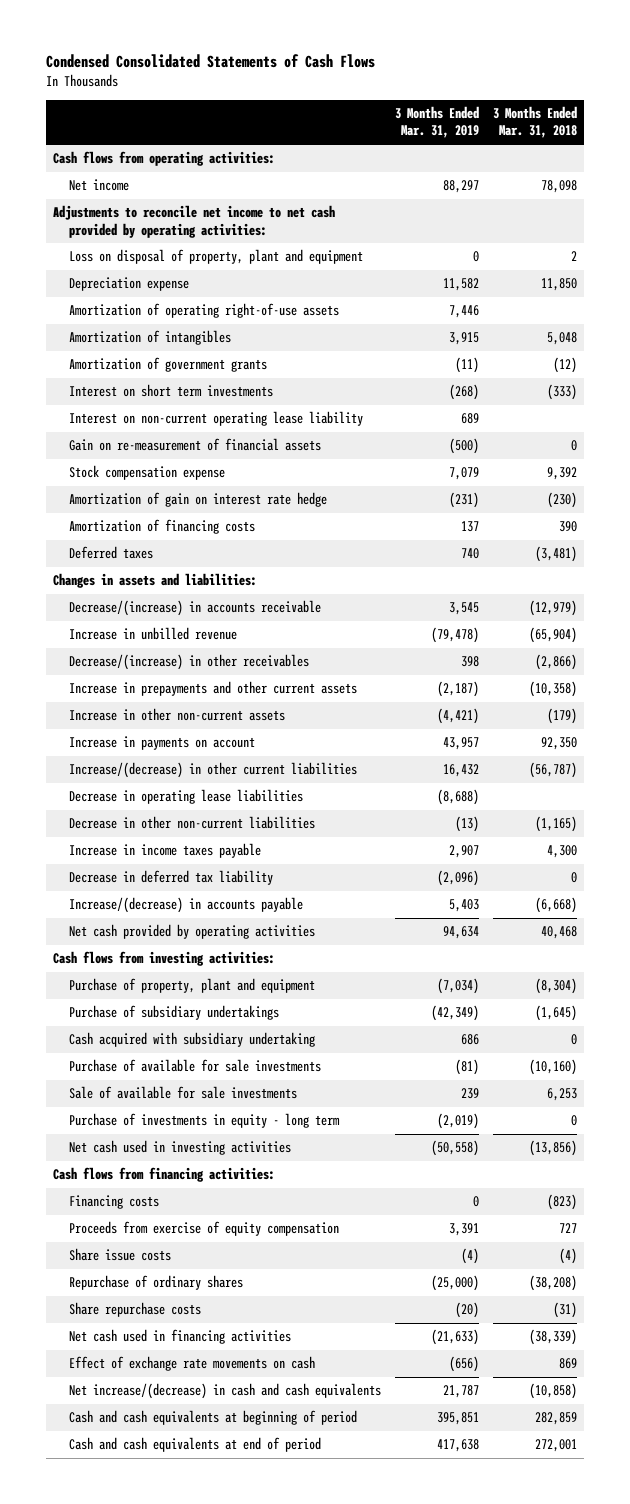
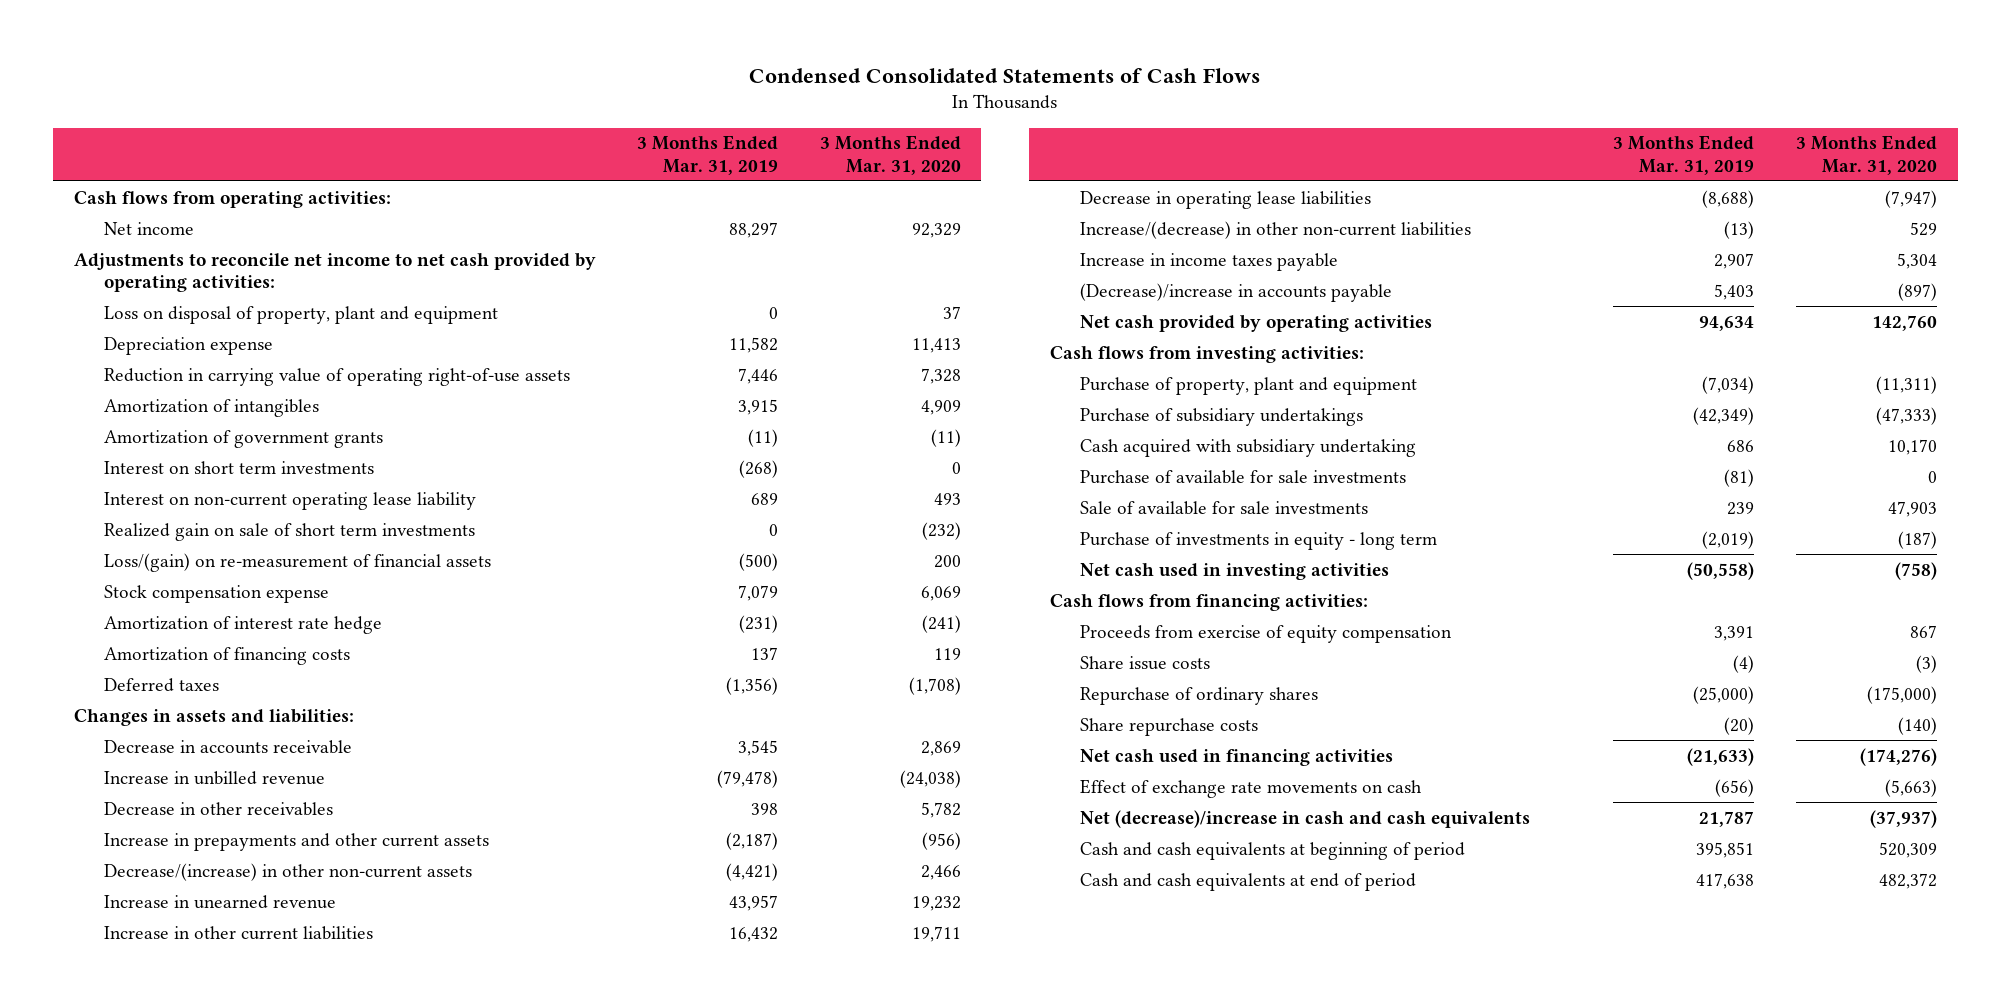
- | 3 Months Ended Mar. 31, 2019 | 3 Months Ended Mar. 31, 2018
+ | 3 Months Ended Mar. 31, 2019 | 3 Months Ended Mar. 31, 2020
- Amortization of operating right-of-use assets | 7,446 |
+ Reduction in carrying value of operating right-of-use assets | 7,446 | 7,328
- Gain on re-measurement of financial assets | (500) | 0
+ Realized gain on sale of short term investments | 0 | (232)
+ Loss/(gain) on re-measurement of financial assets | (500) | 200
- Amortization of gain on interest rate hedge | (231) | (230)
+ Amortization of interest rate hedge | (231) | (241)
- Deferred taxes | 740 | (3,481)
+ Deferred taxes | (1,356) | (1,708)
- Decrease/(increase) in accounts receivable | 3,545 | (12,979)
+ Decrease in accounts receivable | 3,545 | 2,869
- Decrease/(increase) in other receivables | 398 | (2,866)
+ Decrease in other receivables | 398 | 5,782
- Increase in other non-current assets | (4,421) | (179)
- Increase in payments on account | 43,957 | 92,350
- Increase/(decrease) in other current liabilities | 16,432 | (56,787)
+ Decrease/(increase) in other non-current assets | (4,421) | 2,466
+ Increase in unearned revenue | 43,957 | 19,232
+ Increase in other current liabilities | 16,432 | 19,711
- Decrease in other non-current liabilities | (13) | (1,165)
+ Increase/(decrease) in other non-current liabilities | (13) | 529
- Decrease in deferred tax liability | (2,096) | 0
- Increase/(decrease) in accounts payable | 5,403 | (6,668)
+ (Decrease)/increase in accounts payable | 5,403 | (897)
- Financing costs | 0 | (823)
- Net increase/(decrease) in cash and cash equivalents | 21,787 | (10,858)
+ Net (decrease)/increase in cash and cash equivalents | 21,787 | (37,937)

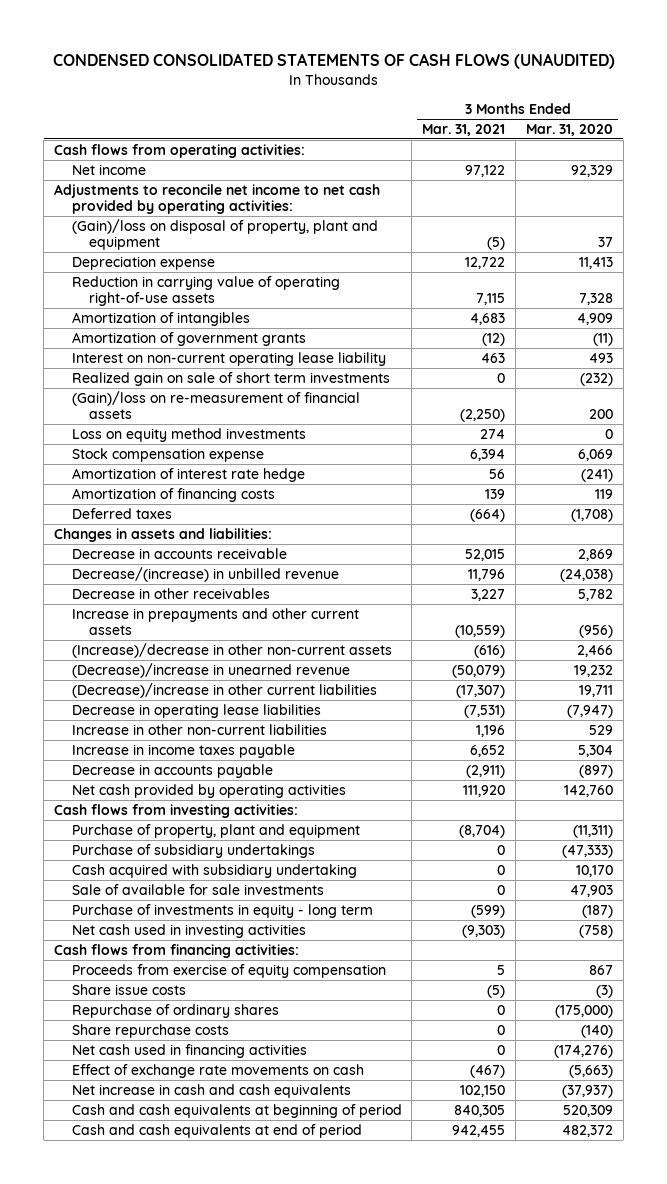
- Condensed Consolidated Statements of Cash Flows
+ CONDENSED CONSOLIDATED STATEMENTS OF CASH FLOWS (UNAUDITED)
- | 3 Months Ended Mar. 31, 2019 | 3 Months Ended Mar. 31, 2020
+ | 3 Months Ended Mar. 31, 2021 | 3 Months Ended Mar. 31, 2020
- Loss on disposal of property, plant and equipment | 0 | 37
+ (Gain)/loss on disposal of property, plant and equipment | (5) | 37
- Interest on short term investments | (268) | 0
- Loss/(gain) on re-measurement of financial assets | (500) | 200
+ (Gain)/loss on re-measurement of financial assets | (2,250) | 200
+ Loss on equity method investments | 274 | 0
- Increase in unbilled revenue | (79,478) | (24,038)
+ Decrease/(increase) in unbilled revenue | 11,796 | (24,038)
- Decrease/(increase) in other non-current assets | (4,421) | 2,466
- Increase in unearned revenue | 43,957 | 19,232
- Increase in other current liabilities | 16,432 | 19,711
+ (Increase)/decrease in other non-current assets | (616) | 2,466
+ (Decrease)/increase in unearned revenue | (50,079) | 19,232
+ (Decrease)/increase in other current liabilities | (17,307) | 19,711
- Increase/(decrease) in other non-current liabilities | (13) | 529
+ Increase in other non-current liabilities | 1,196 | 529
- (Decrease)/increase in accounts payable | 5,403 | (897)
+ Decrease in accounts payable | (2,911) | (897)
- Purchase of available for sale investments | (81) | 0
- Net (decrease)/increase in cash and cash equivalents | 21,787 | (37,937)
+ Net increase in cash and cash equivalents | 102,150 | (37,937)

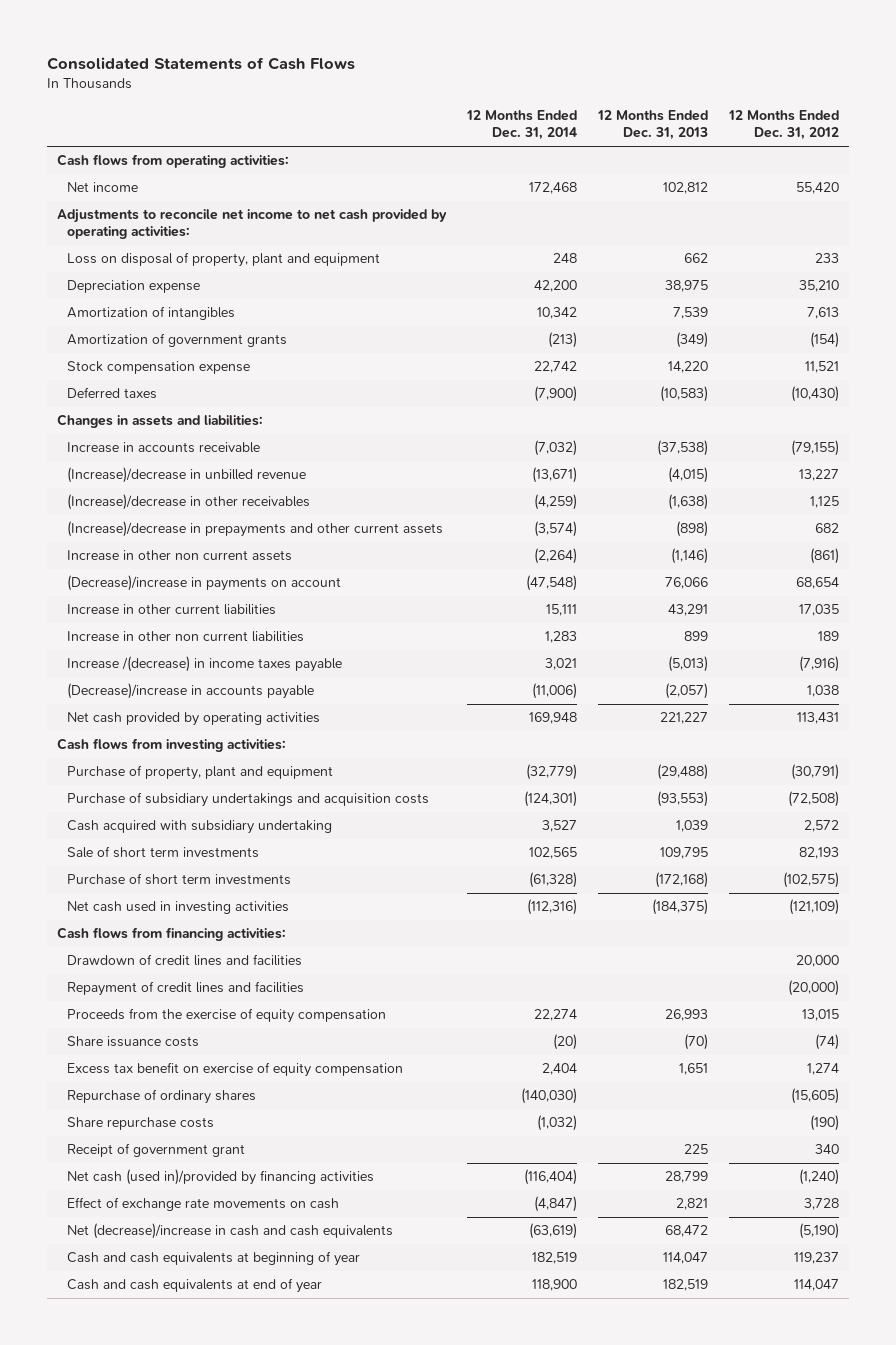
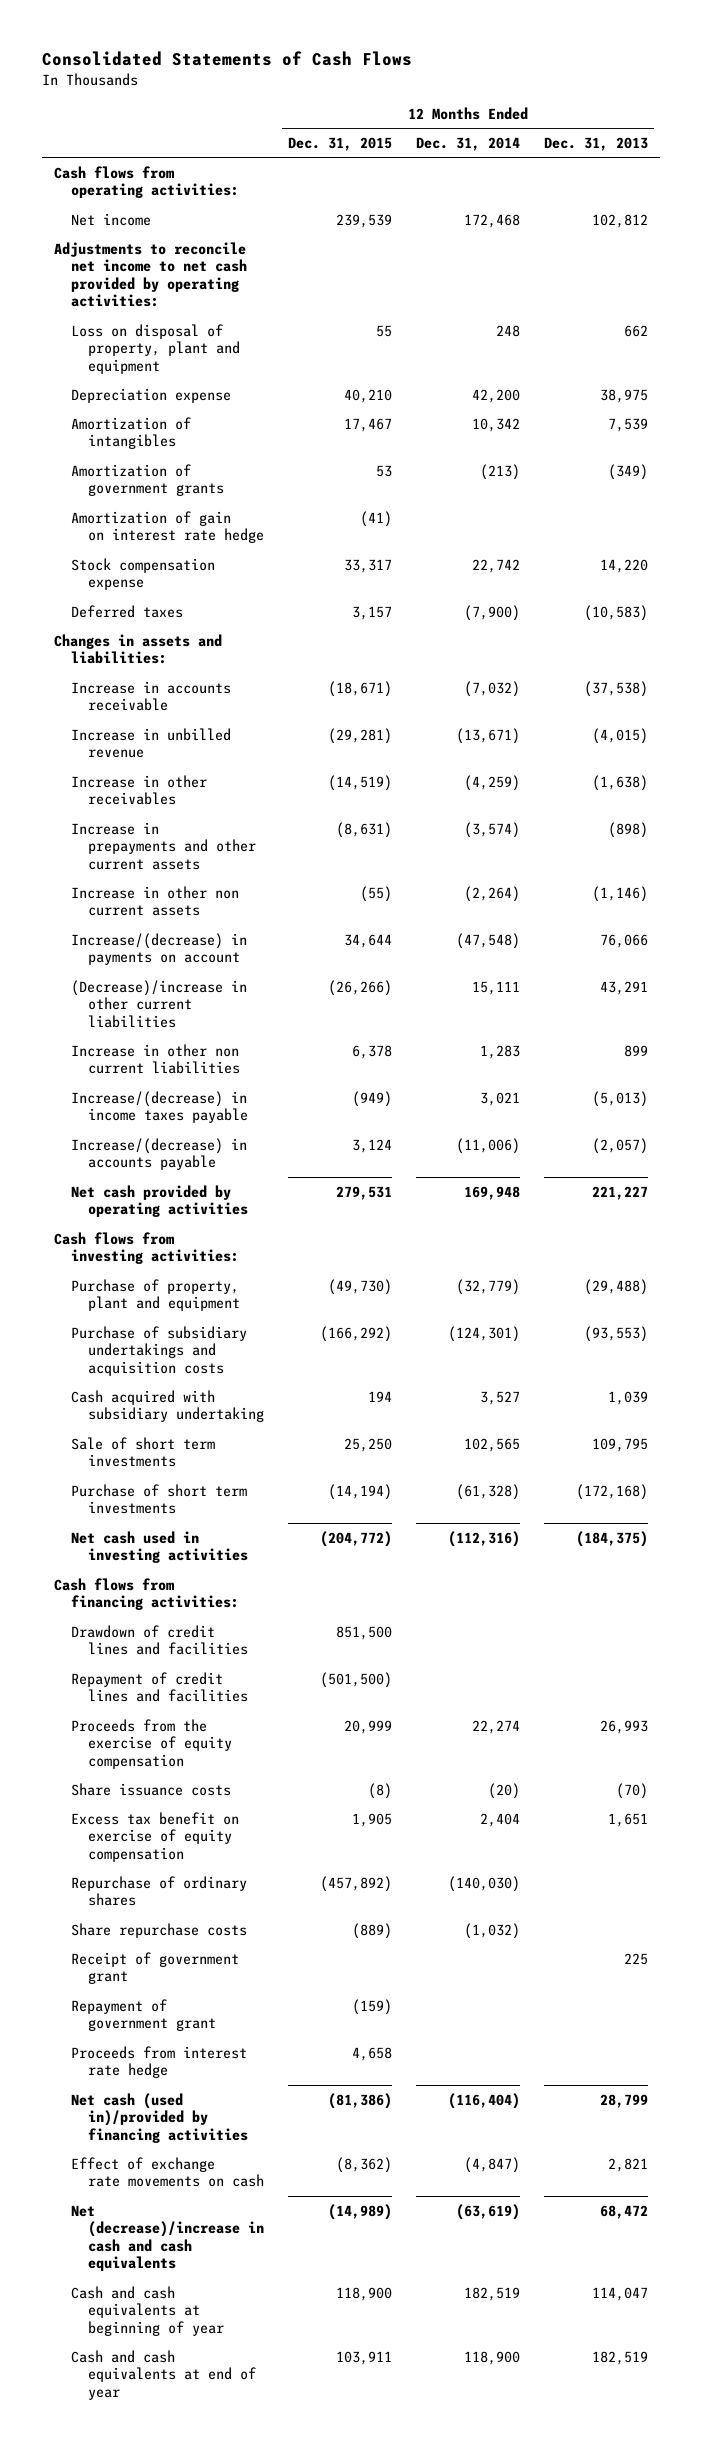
- | 12 Months Ended Dec. 31, 2014 | 12 Months Ended Dec. 31, 2013 | 12 Months Ended Dec. 31, 2012
+ | 12 Months Ended Dec. 31, 2015 | 12 Months Ended Dec. 31, 2014 | 12 Months Ended Dec. 31, 2013
+ Amortization of gain on interest rate hedge | (41) | |
- (Increase)/decrease in unbilled revenue | (13,671) | (4,015) | 13,227
- (Increase)/decrease in other receivables | (4,259) | (1,638) | 1,125
- (Increase)/decrease in prepayments and other current assets | (3,574) | (898) | 682
+ Increase in unbilled revenue | (29,281) | (13,671) | (4,015)
+ Increase in other receivables | (14,519) | (4,259) | (1,638)
+ Increase in prepayments and other current assets | (8,631) | (3,574) | (898)
- (Decrease)/increase in payments on account | (47,548) | 76,066 | 68,654
- Increase in other current liabilities | 15,111 | 43,291 | 17,035
+ Increase/(decrease) in payments on account | 34,644 | (47,548) | 76,066
+ (Decrease)/increase in other current liabilities | (26,266) | 15,111 | 43,291
- Increase /(decrease) in income taxes payable | 3,021 | (5,013) | (7,916)
- (Decrease)/increase in accounts payable | (11,006) | (2,057) | 1,038
+ Increase/(decrease) in income taxes payable | (949) | 3,021 | (5,013)
+ Increase/(decrease) in accounts payable | 3,124 | (11,006) | (2,057)
+ Repayment of government grant | (159) | |
+ Proceeds from interest rate hedge | 4,658 | |

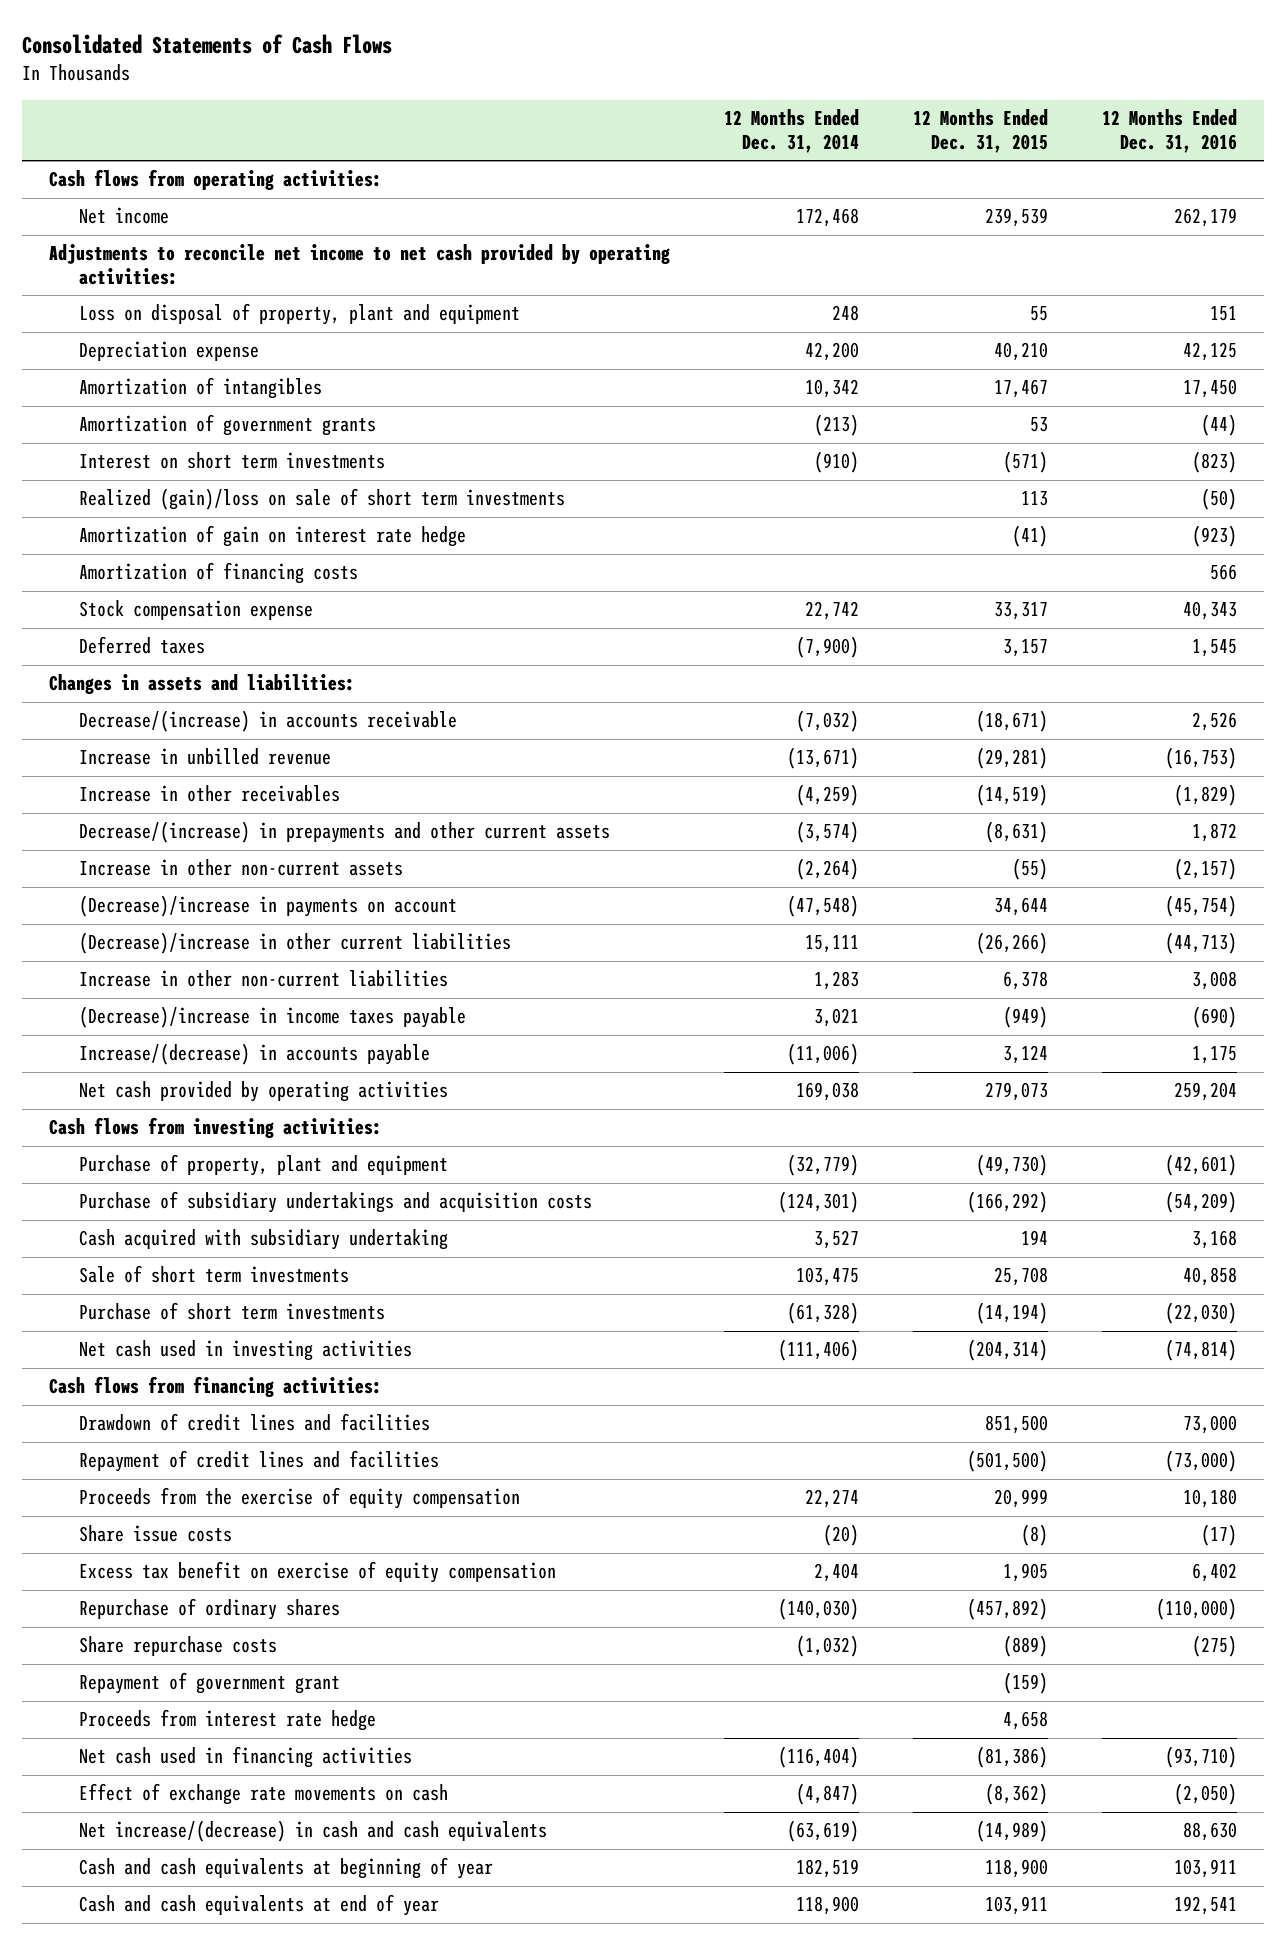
- | 12 Months Ended Dec. 31, 2015 | 12 Months Ended Dec. 31, 2014 | 12 Months Ended Dec. 31, 2013
+ | 12 Months Ended Dec. 31, 2014 | 12 Months Ended Dec. 31, 2015 | 12 Months Ended Dec. 31, 2016
+ Interest on short term investments | (910) | (571) | (823)
+ Realized (gain)/loss on sale of short term investments | | 113 | (50)
+ Amortization of financing costs | | | 566
- Increase in accounts receivable | (18,671) | (7,032) | (37,538)
+ Decrease/(increase) in accounts receivable | (7,032) | (18,671) | 2,526
- Increase in prepayments and other current assets | (8,631) | (3,574) | (898)
- Increase in other non current assets | (55) | (2,264) | (1,146)
- Increase/(decrease) in payments on account | 34,644 | (47,548) | 76,066
+ Decrease/(increase) in prepayments and other current assets | (3,574) | (8,631) | 1,872
+ Increase in other non-current assets | (2,264) | (55) | (2,157)
+ (Decrease)/increase in payments on account | (47,548) | 34,644 | (45,754)
- Increase in other non current liabilities | 6,378 | 1,283 | 899
- Increase/(decrease) in income taxes payable | (949) | 3,021 | (5,013)
+ Increase in other non-current liabilities | 1,283 | 6,378 | 3,008
+ (Decrease)/increase in income taxes payable | 3,021 | (949) | (690)
- Net cash provided by operating activities | 279,531 | 169,948 | 221,227
+ Net cash provided by operating activities | 169,038 | 279,073 | 259,204
- Sale of short term investments | 25,250 | 102,565 | 109,795
+ Sale of short term investments | 103,475 | 25,708 | 40,858
- Net cash used in investing activities | (204,772) | (112,316) | (184,375)
+ Net cash used in investing activities | (111,406) | (204,314) | (74,814)
- Share issuance costs | (8) | (20) | (70)
+ Share issue costs | (20) | (8) | (17)
- Receipt of government grant | | | 225
- Net cash (used in)/provided by financing activities | (81,386) | (116,404) | 28,799
+ Net cash used in financing activities | (116,404) | (81,386) | (93,710)
- Net (decrease)/increase in cash and cash equivalents | (14,989) | (63,619) | 68,472
+ Net increase/(decrease) in cash and cash equivalents | (63,619) | (14,989) | 88,630

